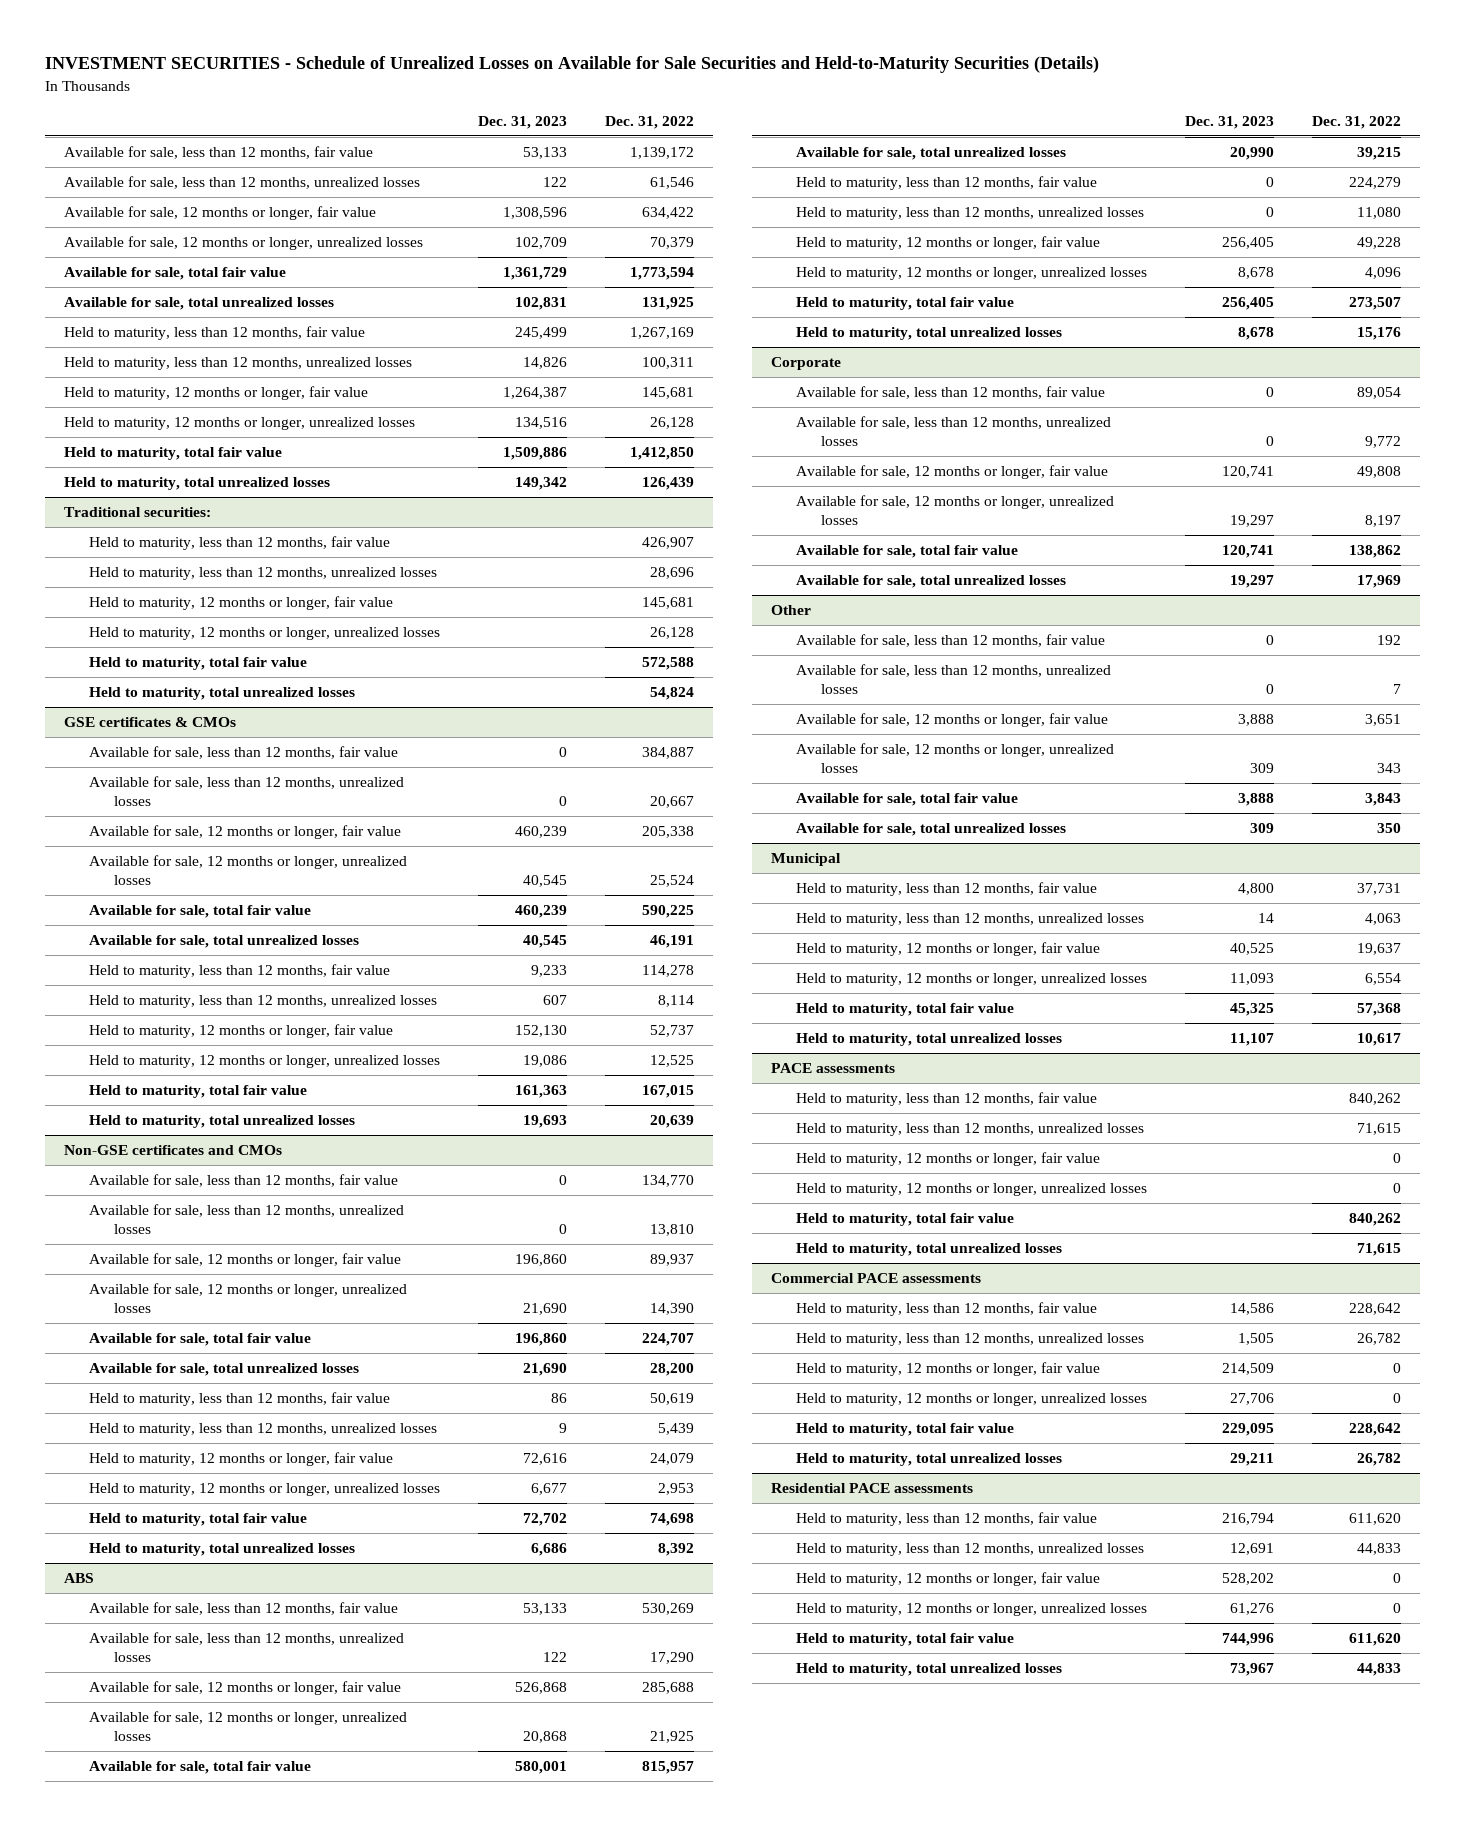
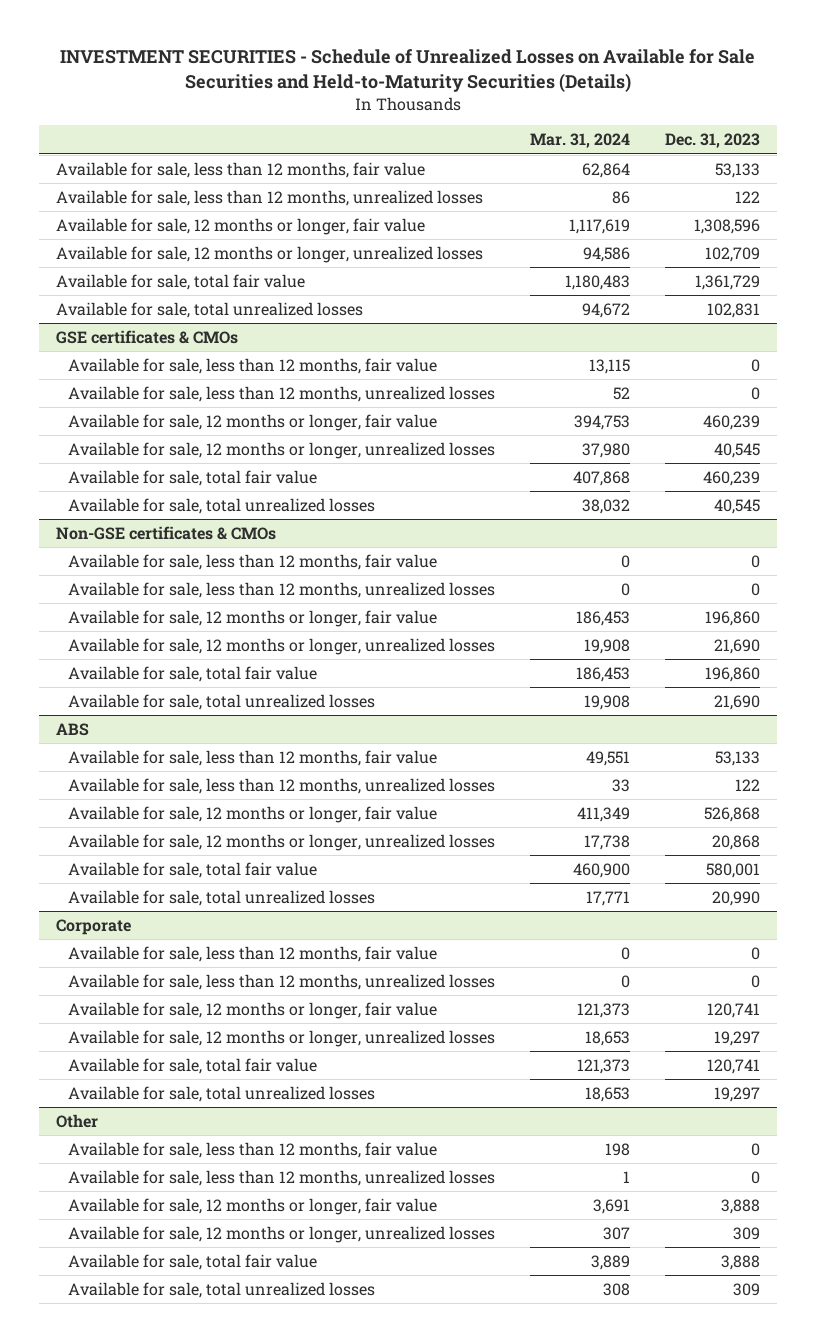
- | Dec. 31, 2023 | Dec. 31, 2022
+ | Mar. 31, 2024 | Dec. 31, 2023
- Held to maturity, less than 12 months, fair value | 245,499 | 1,267,169
- Held to maturity, less than 12 months, unrealized losses | 14,826 | 100,311
- Held to maturity, 12 months or longer, fair value | 1,264,387 | 145,681
- Held to maturity, 12 months or longer, unrealized losses | 134,516 | 26,128
- Held to maturity, total fair value | 1,509,886 | 1,412,850
- Held to maturity, total unrealized losses | 149,342 | 126,439
- Traditional securities:
- Held to maturity, less than 12 months, fair value | | 426,907
- Held to maturity, less than 12 months, unrealized losses | | 28,696
- Held to maturity, 12 months or longer, fair value | | 145,681
- Held to maturity, 12 months or longer, unrealized losses | | 26,128
- Held to maturity, total fair value | | 572,588
- Held to maturity, total unrealized losses | | 54,824
@ GSE certificates & CMOs
- Held to maturity, less than 12 months, fair value | 9,233 | 114,278
- Held to maturity, less than 12 months, unrealized losses | 607 | 8,114
- Held to maturity, 12 months or longer, fair value | 152,130 | 52,737
- Held to maturity, 12 months or longer, unrealized losses | 19,086 | 12,525
- Held to maturity, total fair value | 161,363 | 167,015
- Held to maturity, total unrealized losses | 19,693 | 20,639
- Non-GSE certificates and CMOs
+ Non-GSE certificates & CMOs
- Held to maturity, less than 12 months, fair value | 86 | 50,619
- Held to maturity, less than 12 months, unrealized losses | 9 | 5,439
- Held to maturity, 12 months or longer, fair value | 72,616 | 24,079
- Held to maturity, 12 months or longer, unrealized losses | 6,677 | 2,953
- Held to maturity, total fair value | 72,702 | 74,698
- Held to maturity, total unrealized losses | 6,686 | 8,392
@ ABS
- Held to maturity, less than 12 months, fair value | 0 | 224,279
- Held to maturity, less than 12 months, unrealized losses | 0 | 11,080
- Held to maturity, 12 months or longer, fair value | 256,405 | 49,228
- Held to maturity, 12 months or longer, unrealized losses | 8,678 | 4,096
- Held to maturity, total fair value | 256,405 | 273,507
- Held to maturity, total unrealized losses | 8,678 | 15,176
- Municipal
- Held to maturity, less than 12 months, fair value | 4,800 | 37,731
- Held to maturity, less than 12 months, unrealized losses | 14 | 4,063
- Held to maturity, 12 months or longer, fair value | 40,525 | 19,637
- Held to maturity, 12 months or longer, unrealized losses | 11,093 | 6,554
- Held to maturity, total fair value | 45,325 | 57,368
- Held to maturity, total unrealized losses | 11,107 | 10,617
- PACE assessments
- Held to maturity, less than 12 months, fair value | | 840,262
- Held to maturity, less than 12 months, unrealized losses | | 71,615
- Held to maturity, 12 months or longer, fair value | | 0
- Held to maturity, 12 months or longer, unrealized losses | | 0
- Held to maturity, total fair value | | 840,262
- Held to maturity, total unrealized losses | | 71,615
- Commercial PACE assessments
- Held to maturity, less than 12 months, fair value | 14,586 | 228,642
- Held to maturity, less than 12 months, unrealized losses | 1,505 | 26,782
- Held to maturity, 12 months or longer, fair value | 214,509 | 0
- Held to maturity, 12 months or longer, unrealized losses | 27,706 | 0
- Held to maturity, total fair value | 229,095 | 228,642
- Held to maturity, total unrealized losses | 29,211 | 26,782
- Residential PACE assessments
- Held to maturity, less than 12 months, fair value | 216,794 | 611,620
- Held to maturity, less than 12 months, unrealized losses | 12,691 | 44,833
- Held to maturity, 12 months or longer, fair value | 528,202 | 0
- Held to maturity, 12 months or longer, unrealized losses | 61,276 | 0
- Held to maturity, total fair value | 744,996 | 611,620
- Held to maturity, total unrealized losses | 73,967 | 44,833

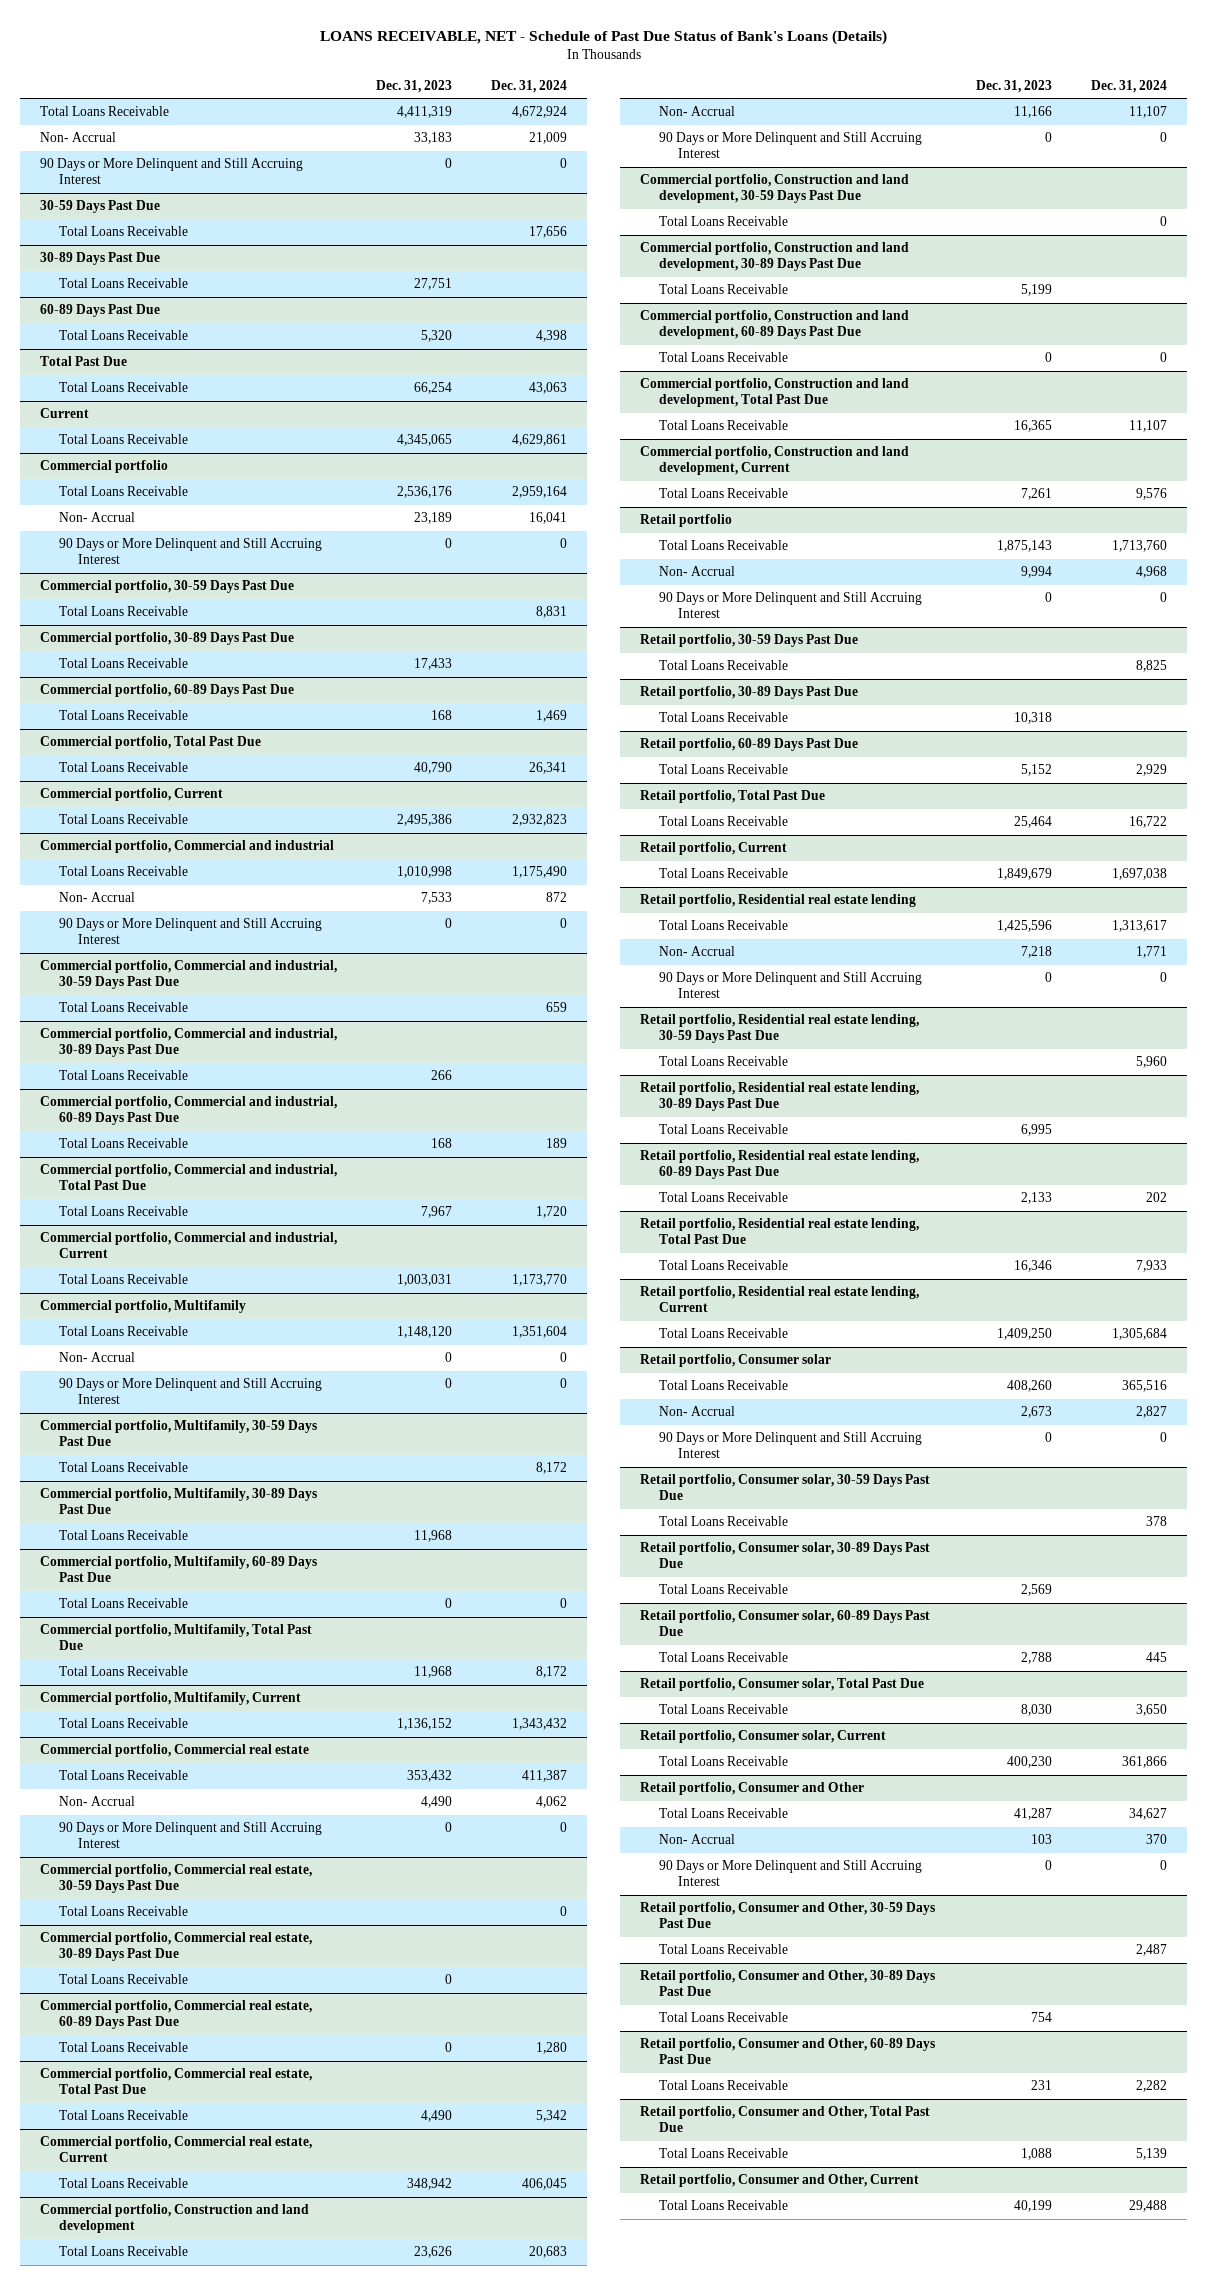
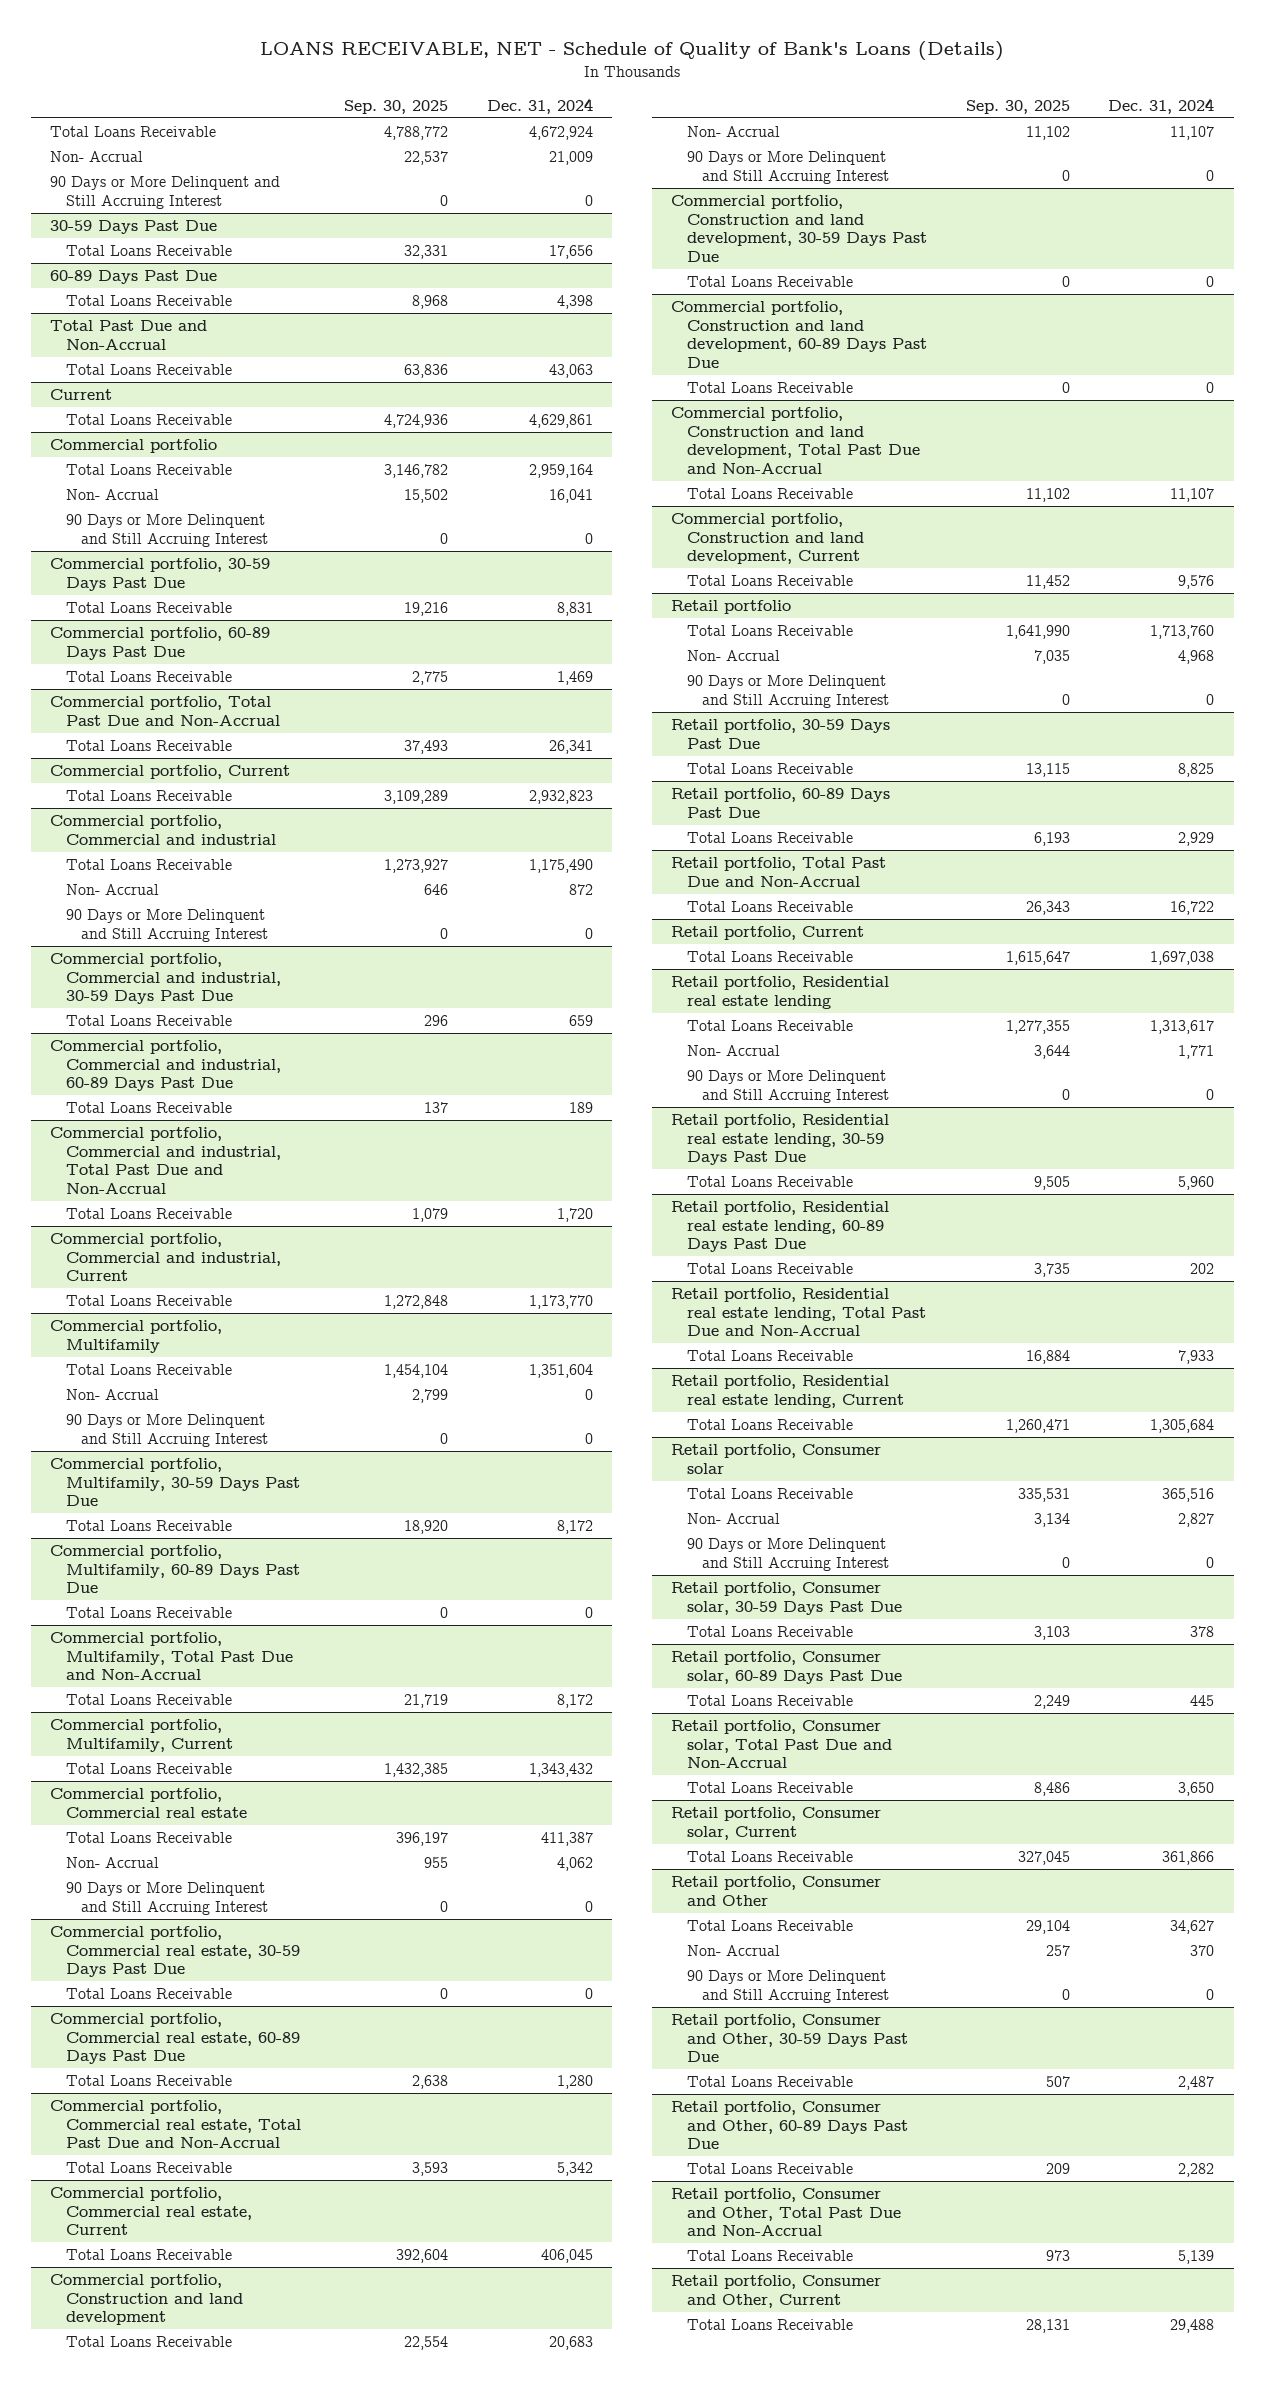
- LOANS RECEIVABLE, NET - Schedule of Past Due Status of Bank's Loans (Details)
+ LOANS RECEIVABLE, NET - Schedule of Quality of Bank's Loans (Details)
- | Dec. 31, 2023 | Dec. 31, 2024
+ | Sep. 30, 2025 | Dec. 31, 2024
- 30-89 Days Past Due
- Total Loans Receivable | 27,751 |
- Total Past Due
+ Total Past Due and Non-Accrual
- Commercial portfolio, 30-89 Days Past Due
- Total Loans Receivable | 17,433 |
- Commercial portfolio, Total Past Due
+ Commercial portfolio, Total Past Due and Non-Accrual
- Commercial portfolio, Commercial and industrial, 30-89 Days Past Due
- Total Loans Receivable | 266 |
- Commercial portfolio, Commercial and industrial, Total Past Due
+ Commercial portfolio, Commercial and industrial, Total Past Due and Non-Accrual
- Commercial portfolio, Multifamily, 30-89 Days Past Due
- Total Loans Receivable | 11,968 |
- Commercial portfolio, Multifamily, Total Past Due
+ Commercial portfolio, Multifamily, Total Past Due and Non-Accrual
- Commercial portfolio, Commercial real estate, 30-89 Days Past Due
- Total Loans Receivable | 0 |
- Commercial portfolio, Commercial real estate, Total Past Due
+ Commercial portfolio, Commercial real estate, Total Past Due and Non-Accrual
- Commercial portfolio, Construction and land development, 30-89 Days Past Due
- Total Loans Receivable | 5,199 |
- Commercial portfolio, Construction and land development, Total Past Due
+ Commercial portfolio, Construction and land development, Total Past Due and Non-Accrual
- Retail portfolio, 30-89 Days Past Due
- Total Loans Receivable | 10,318 |
- Retail portfolio, Total Past Due
+ Retail portfolio, Total Past Due and Non-Accrual
- Retail portfolio, Residential real estate lending, 30-89 Days Past Due
- Total Loans Receivable | 6,995 |
- Retail portfolio, Residential real estate lending, Total Past Due
+ Retail portfolio, Residential real estate lending, Total Past Due and Non-Accrual
- Retail portfolio, Consumer solar, 30-89 Days Past Due
- Total Loans Receivable | 2,569 |
- Retail portfolio, Consumer solar, Total Past Due
+ Retail portfolio, Consumer solar, Total Past Due and Non-Accrual
- Retail portfolio, Consumer and Other, 30-89 Days Past Due
- Total Loans Receivable | 754 |
- Retail portfolio, Consumer and Other, Total Past Due
+ Retail portfolio, Consumer and Other, Total Past Due and Non-Accrual

